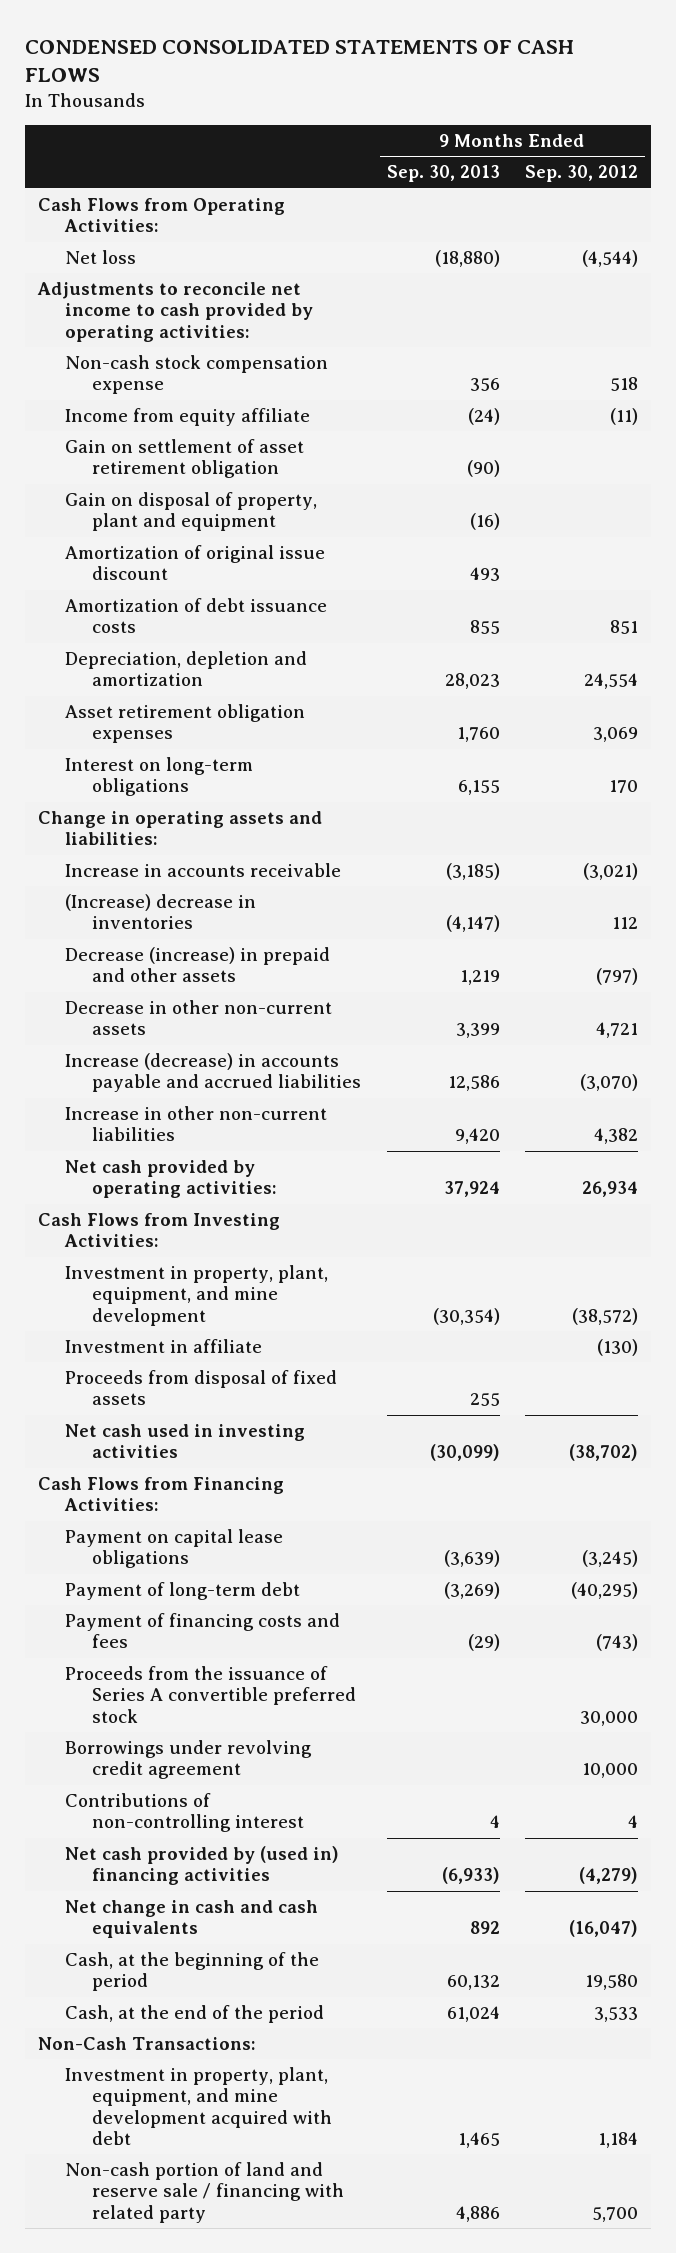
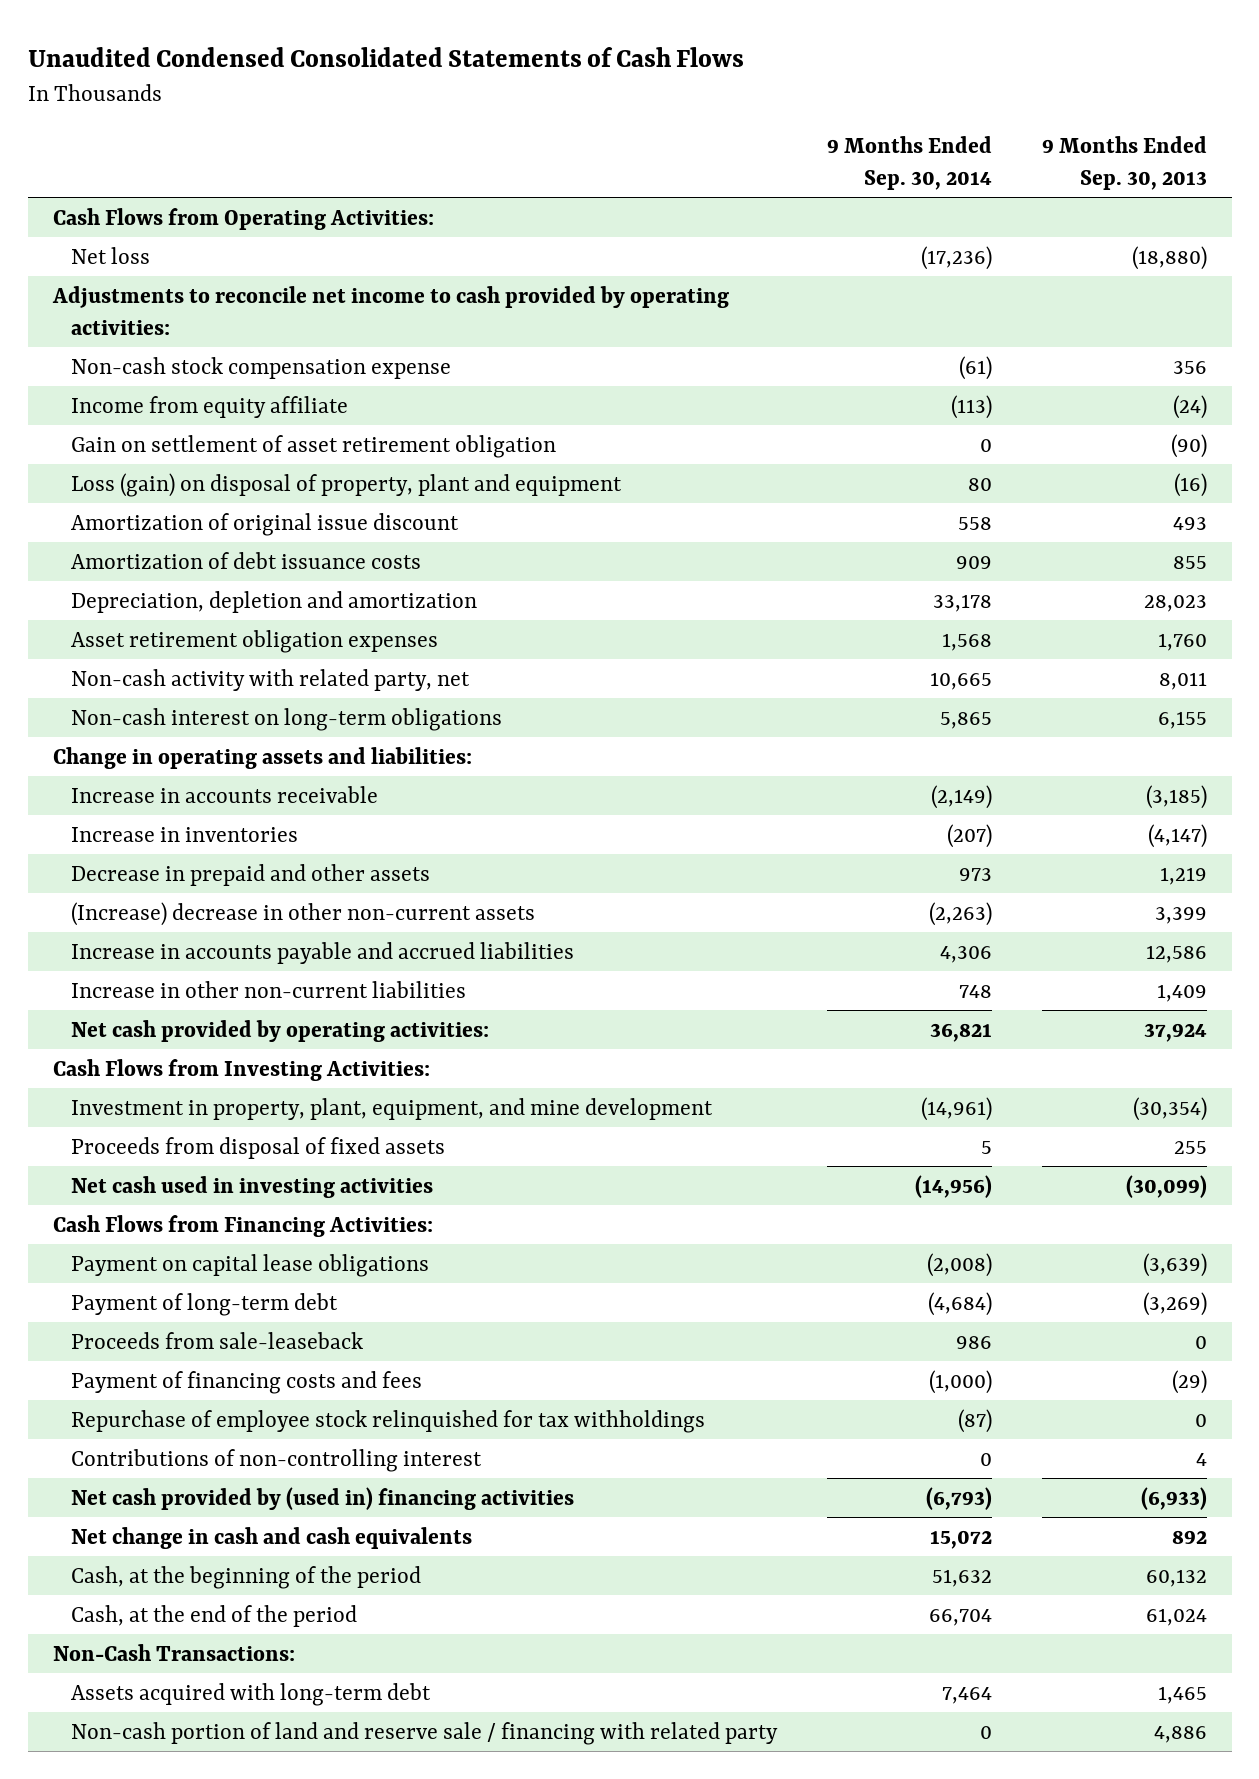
- CONDENSED CONSOLIDATED STATEMENTS OF CASH FLOWS
+ Unaudited Condensed Consolidated Statements of Cash Flows
- | 9 Months Ended Sep. 30, 2013 | 9 Months Ended Sep. 30, 2012
+ | 9 Months Ended Sep. 30, 2014 | 9 Months Ended Sep. 30, 2013
- Gain on disposal of property, plant and equipment | (16) |
+ Loss (gain) on disposal of property, plant and equipment | 80 | (16)
- Interest on long-term obligations | 6,155 | 170
+ Non-cash activity with related party, net | 10,665 | 8,011
+ Non-cash interest on long-term obligations | 5,865 | 6,155
- (Increase) decrease in inventories | (4,147) | 112
- Decrease (increase) in prepaid and other assets | 1,219 | (797)
- Decrease in other non-current assets | 3,399 | 4,721
- Increase (decrease) in accounts payable and accrued liabilities | 12,586 | (3,070)
- Increase in other non-current liabilities | 9,420 | 4,382
+ Increase in inventories | (207) | (4,147)
+ Decrease in prepaid and other assets | 973 | 1,219
+ (Increase) decrease in other non-current assets | (2,263) | 3,399
+ Increase in accounts payable and accrued liabilities | 4,306 | 12,586
+ Increase in other non-current liabilities | 748 | 1,409
- Investment in affiliate | | (130)
+ Proceeds from sale-leaseback | 986 | 0
- Proceeds from the issuance of Series A convertible preferred stock | | 30,000
- Borrowings under revolving credit agreement | | 10,000
+ Repurchase of employee stock relinquished for tax withholdings | (87) | 0
- Investment in property, plant, equipment, and mine development acquired with debt | 1,465 | 1,184
+ Assets acquired with long-term debt | 7,464 | 1,465

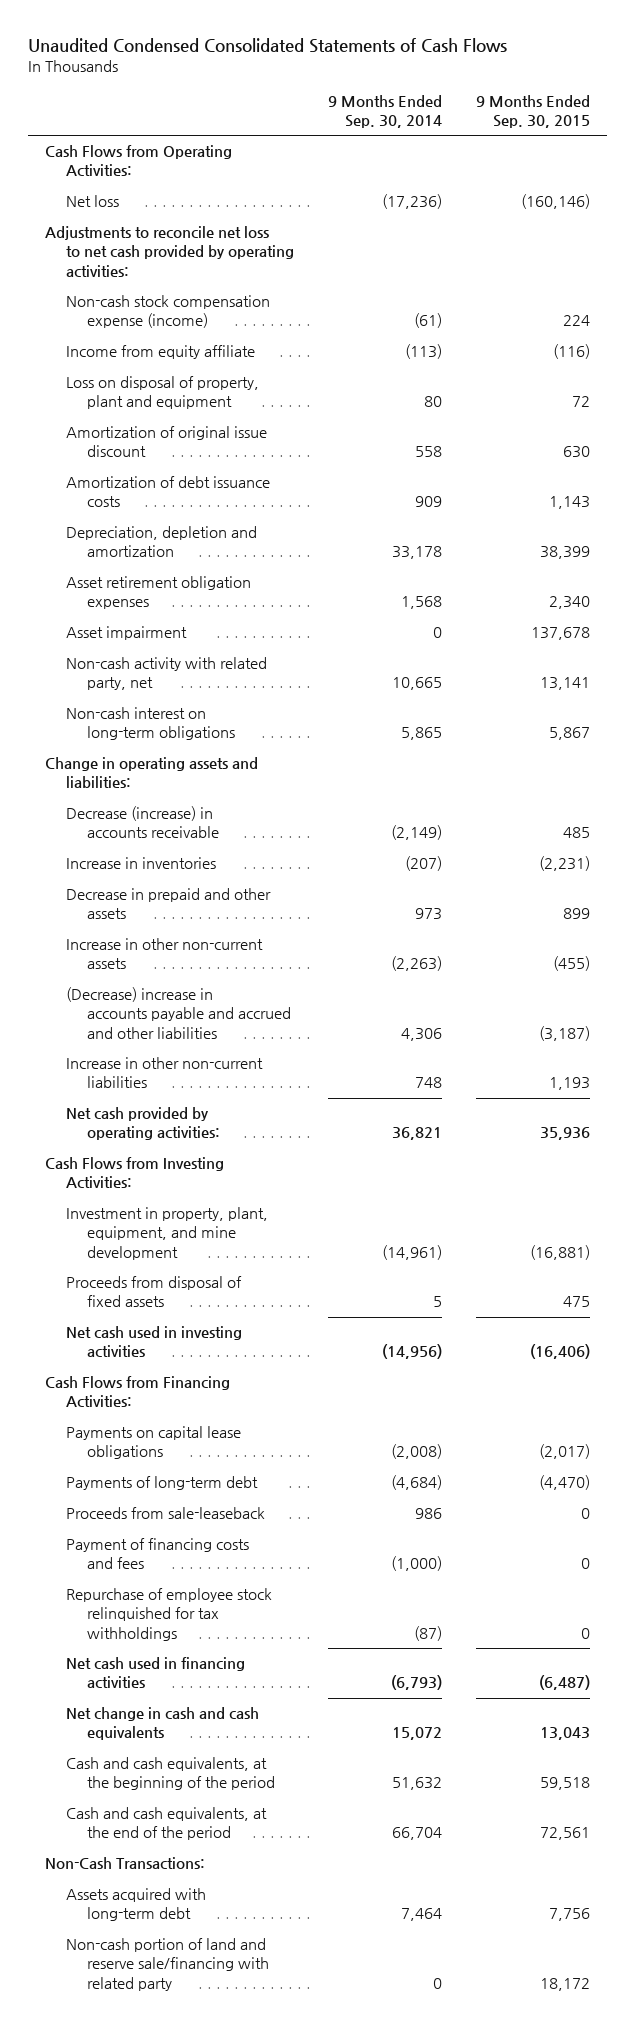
- | 9 Months Ended Sep. 30, 2014 | 9 Months Ended Sep. 30, 2013
+ | 9 Months Ended Sep. 30, 2014 | 9 Months Ended Sep. 30, 2015
- Adjustments to reconcile net income to cash provided by operating activities:
- Non-cash stock compensation expense | (61) | 356
+ Adjustments to reconcile net loss to net cash provided by operating activities:
+ Non-cash stock compensation expense (income) | (61) | 224
- Gain on settlement of asset retirement obligation | 0 | (90)
- Loss (gain) on disposal of property, plant and equipment | 80 | (16)
+ Loss on disposal of property, plant and equipment | 80 | 72
+ Asset impairment | 0 | 137,678
- Increase in accounts receivable | (2,149) | (3,185)
+ Decrease (increase) in accounts receivable | (2,149) | 485
- (Increase) decrease in other non-current assets | (2,263) | 3,399
- Increase in accounts payable and accrued liabilities | 4,306 | 12,586
+ Increase in other non-current assets | (2,263) | (455)
+ (Decrease) increase in accounts payable and accrued and other liabilities | 4,306 | (3,187)
- Payment on capital lease obligations | (2,008) | (3,639)
- Payment of long-term debt | (4,684) | (3,269)
+ Payments on capital lease obligations | (2,008) | (2,017)
+ Payments of long-term debt | (4,684) | (4,470)
- Contributions of non-controlling interest | 0 | 4
- Net cash provided by (used in) financing activities | (6,793) | (6,933)
+ Net cash used in financing activities | (6,793) | (6,487)
- Cash, at the beginning of the period | 51,632 | 60,132
- Cash, at the end of the period | 66,704 | 61,024
+ Cash and cash equivalents, at the beginning of the period | 51,632 | 59,518
+ Cash and cash equivalents, at the end of the period | 66,704 | 72,561
- Non-cash portion of land and reserve sale / financing with related party | 0 | 4,886
+ Non-cash portion of land and reserve sale/financing with related party | 0 | 18,172

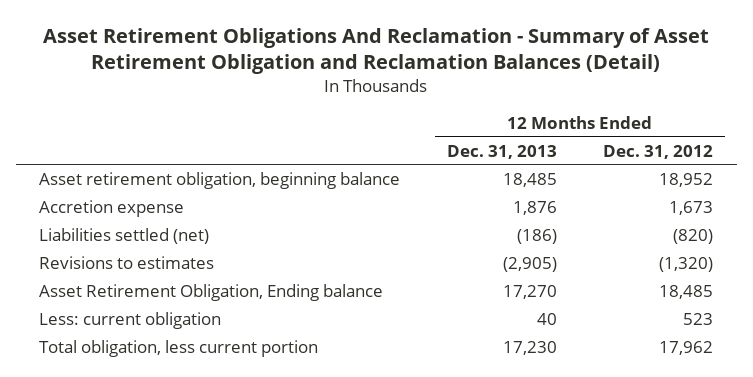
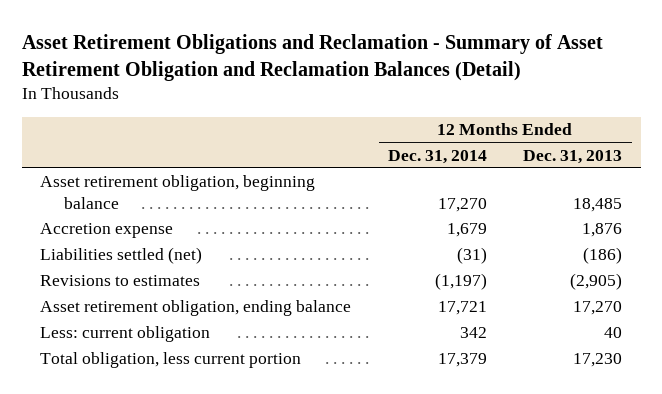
- Asset Retirement Obligations And Reclamation - Summary of Asset Retirement Obligation and Reclamation Balances (Detail)
+ Asset Retirement Obligations and Reclamation - Summary of Asset Retirement Obligation and Reclamation Balances (Detail)
- | 12 Months Ended Dec. 31, 2013 | 12 Months Ended Dec. 31, 2012
+ | 12 Months Ended Dec. 31, 2014 | 12 Months Ended Dec. 31, 2013
- Asset Retirement Obligation, Ending balance | 17,270 | 18,485
+ Asset retirement obligation, ending balance | 17,721 | 17,270

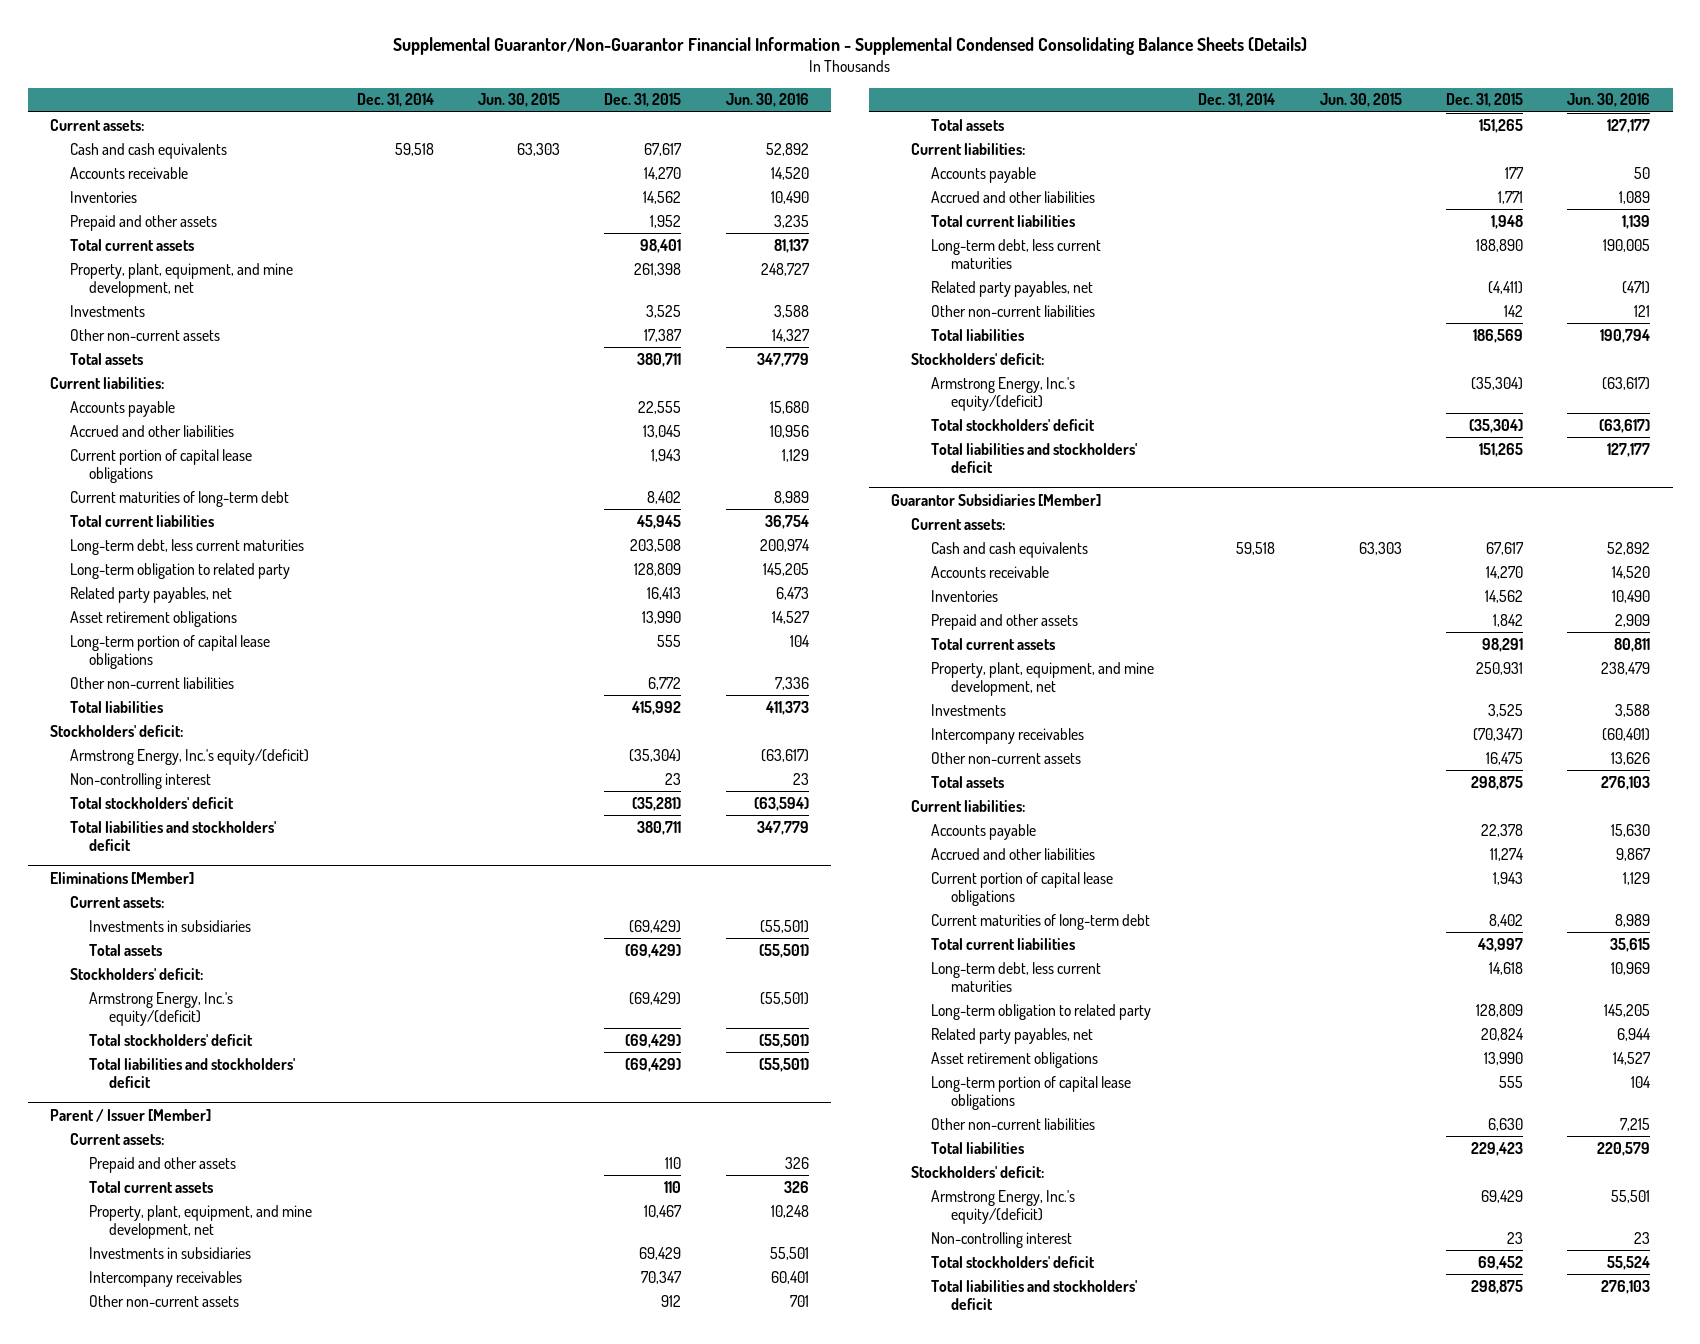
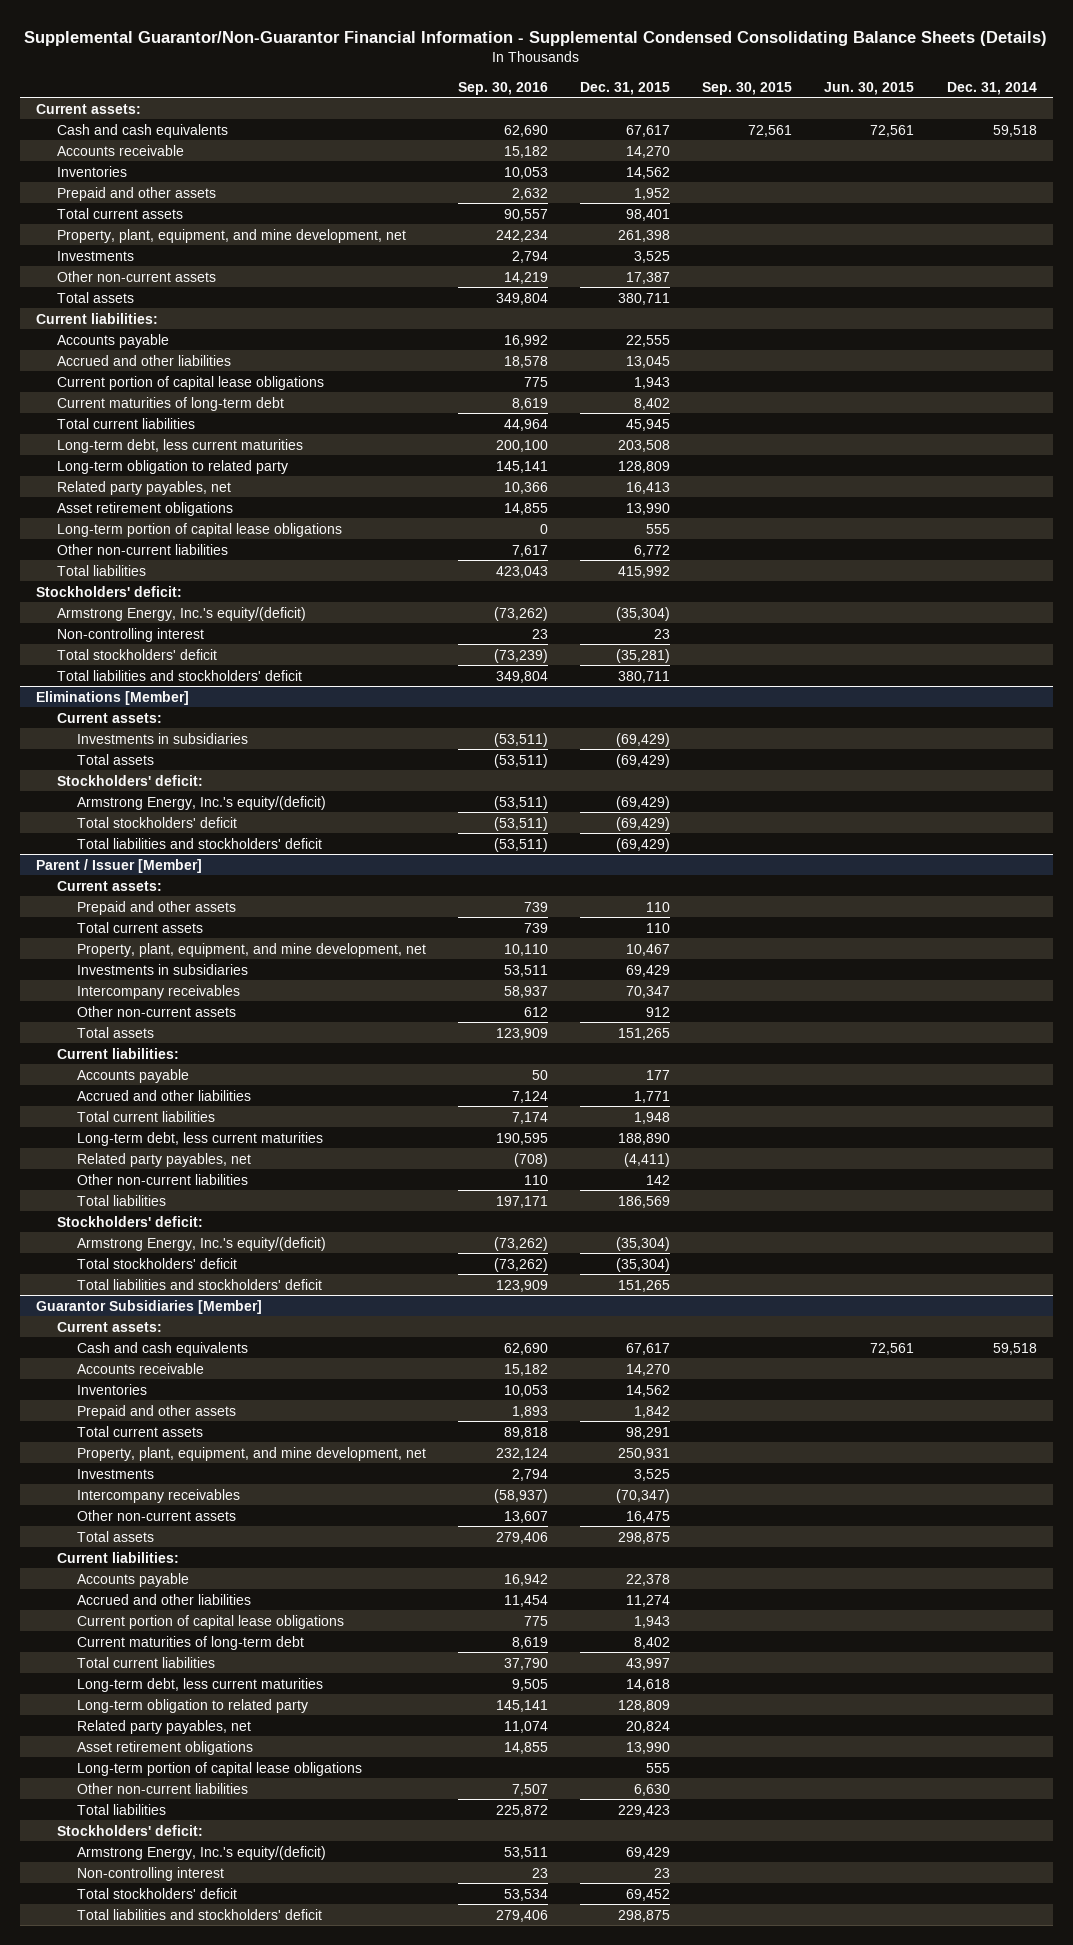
- | Dec. 31, 2014 | Jun. 30, 2015 | Dec. 31, 2015 | Jun. 30, 2016
+ | Sep. 30, 2016 | Dec. 31, 2015 | Sep. 30, 2015 | Jun. 30, 2015 | Dec. 31, 2014
- Cash and cash equivalents | 59,518 | 63,303 | 67,617 | 52,892
+ Cash and cash equivalents | 62,690 | 67,617 | 72,561 | 72,561 | 59,518
@ Guarantor Subsidiaries [Member]
- Cash and cash equivalents | 59,518 | 63,303 | 67,617 | 52,892
+ Cash and cash equivalents | 62,690 | 67,617 | | 72,561 | 59,518

